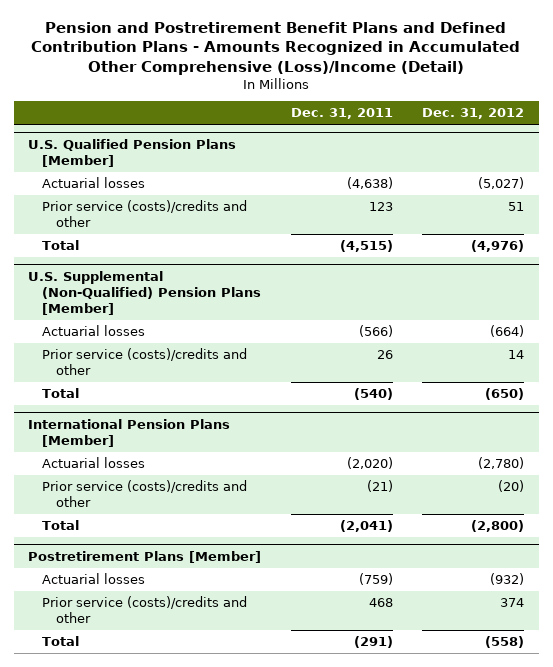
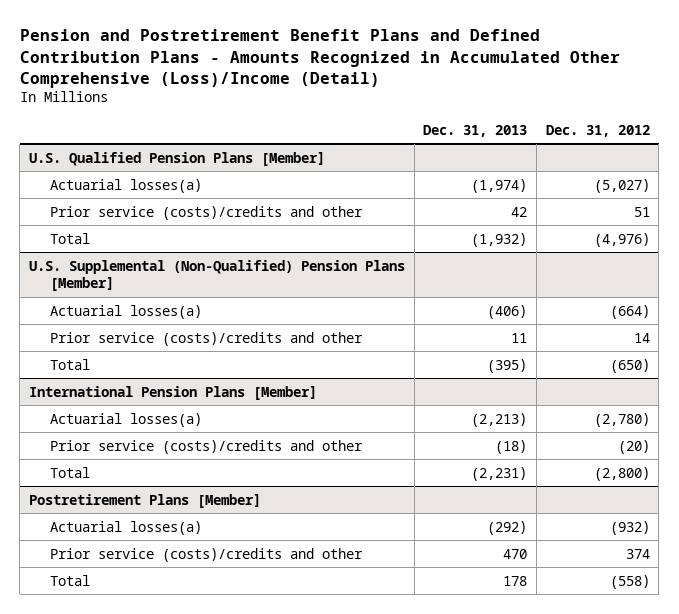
- | Dec. 31, 2011 | Dec. 31, 2012
+ | Dec. 31, 2013 | Dec. 31, 2012
@ U.S. Qualified Pension Plans [Member]
- Actuarial losses | (4,638) | (5,027)
+ Actuarial losses(a) | (1,974) | (5,027)
@ U.S. Supplemental (Non-Qualified) Pension Plans [Member]
- Actuarial losses | (566) | (664)
+ Actuarial losses(a) | (406) | (664)
@ International Pension Plans [Member]
- Actuarial losses | (2,020) | (2,780)
+ Actuarial losses(a) | (2,213) | (2,780)
@ Postretirement Plans [Member]
- Actuarial losses | (759) | (932)
+ Actuarial losses(a) | (292) | (932)

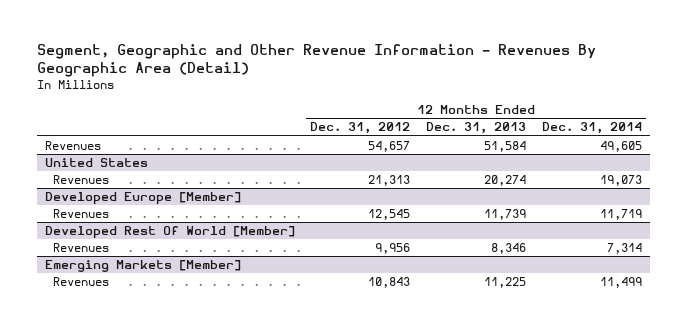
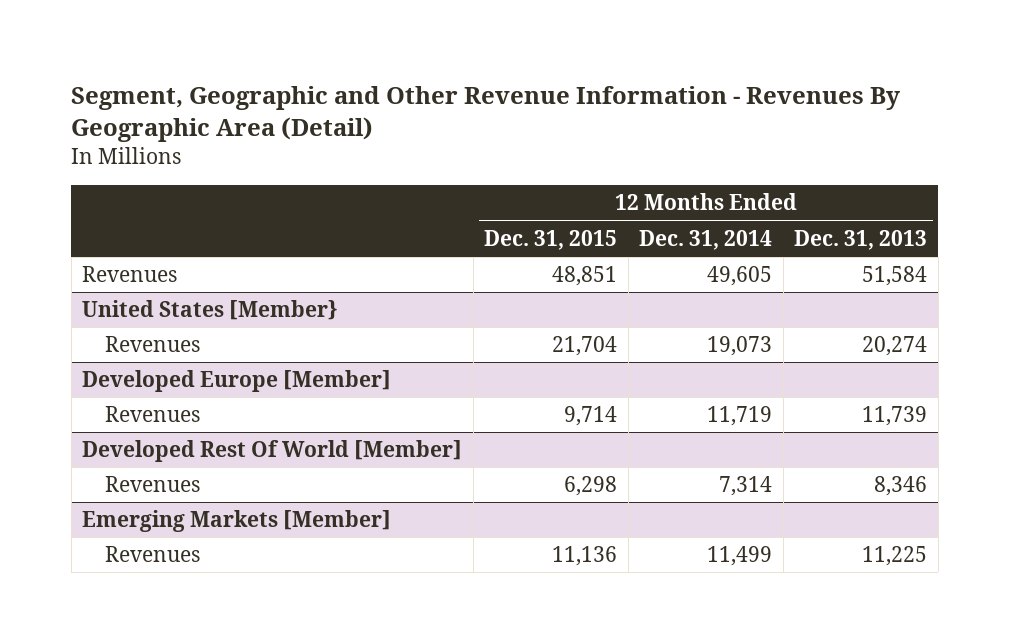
- | 12 Months Ended Dec. 31, 2012 | 12 Months Ended Dec. 31, 2013 | 12 Months Ended Dec. 31, 2014
+ | 12 Months Ended Dec. 31, 2015 | 12 Months Ended Dec. 31, 2014 | 12 Months Ended Dec. 31, 2013
- United States
+ United States [Member}

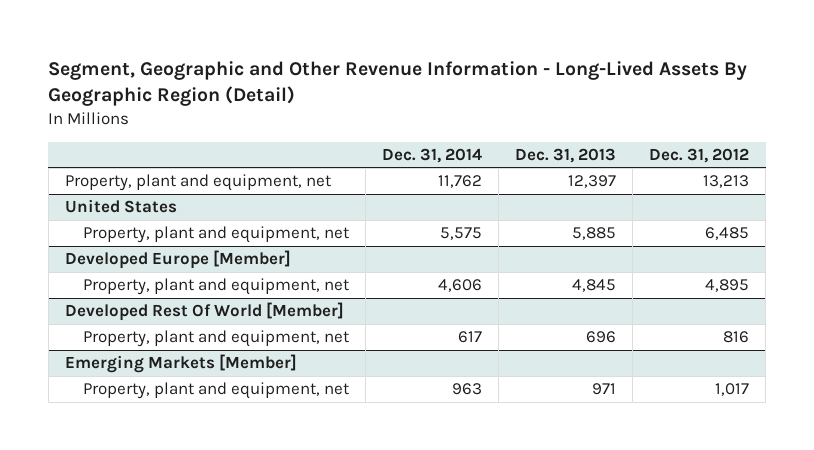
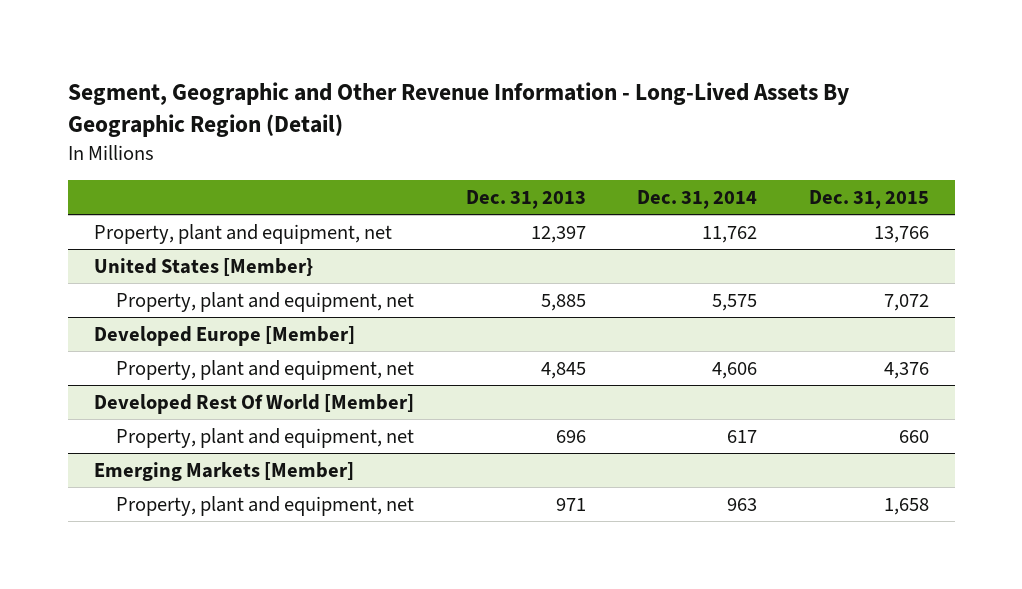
- | Dec. 31, 2014 | Dec. 31, 2013 | Dec. 31, 2012
+ | Dec. 31, 2013 | Dec. 31, 2014 | Dec. 31, 2015
- United States
+ United States [Member}

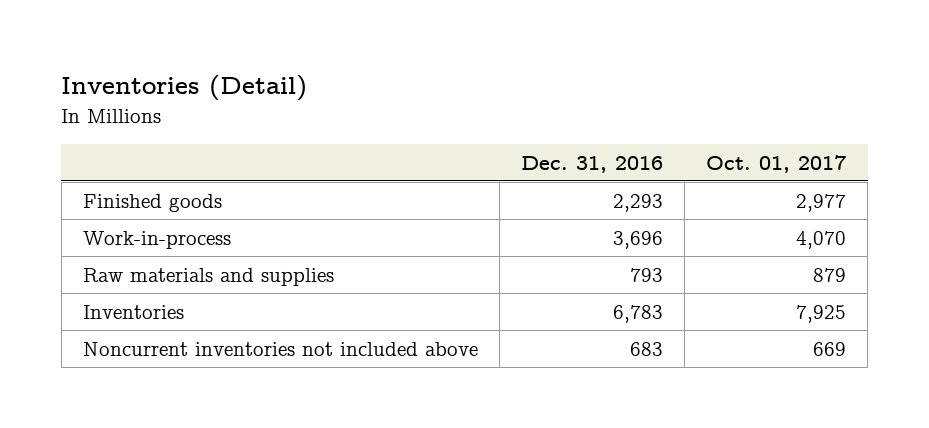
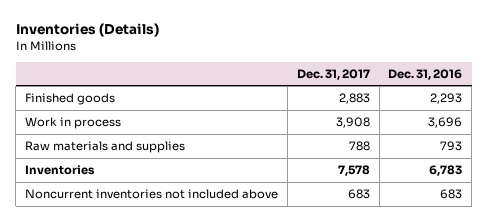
- Inventories (Detail)
+ Inventories (Details)
- | Dec. 31, 2016 | Oct. 01, 2017
+ | Dec. 31, 2017 | Dec. 31, 2016
- Work-in-process | 3,696 | 4,070
+ Work in process | 3,908 | 3,696

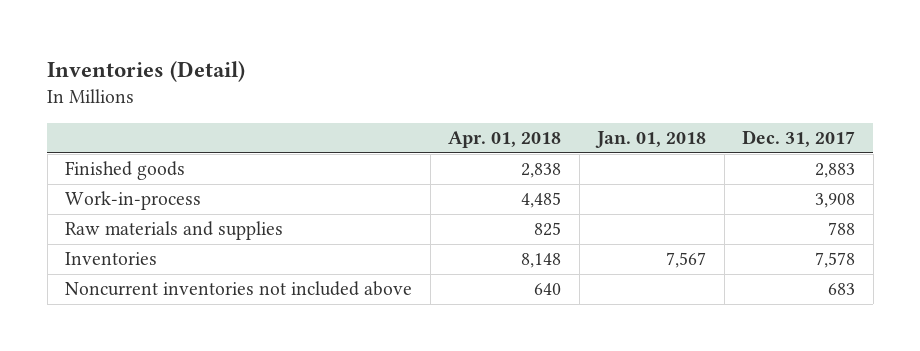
- Inventories (Details)
+ Inventories (Detail)
- | Dec. 31, 2017 | Dec. 31, 2016
+ | Apr. 01, 2018 | Jan. 01, 2018 | Dec. 31, 2017
- Work in process | 3,908 | 3,696
+ Work-in-process | 4,485 | | 3,908

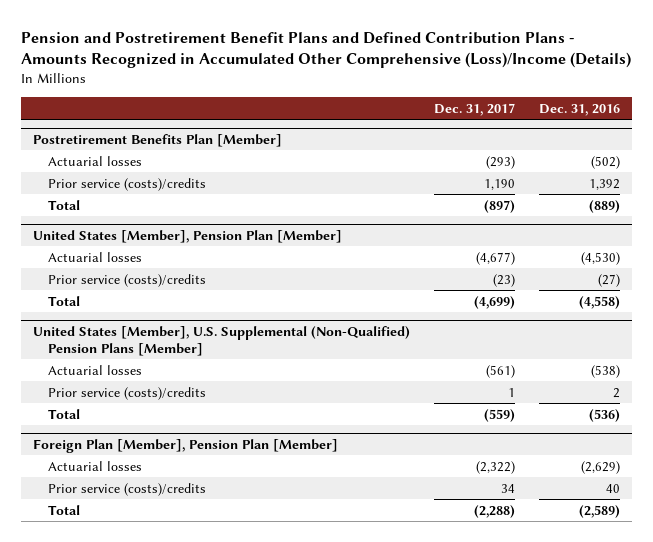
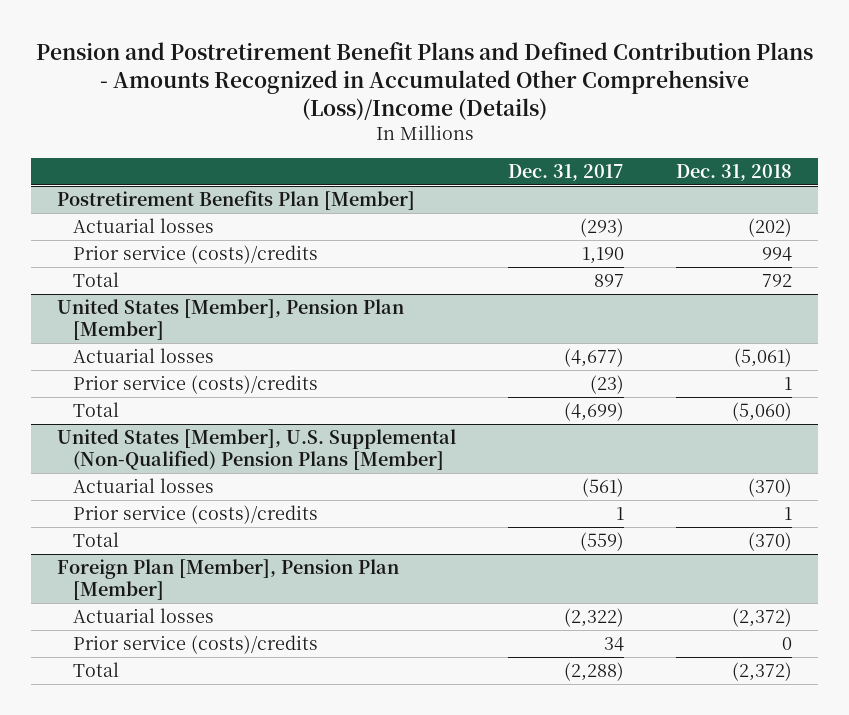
- | Dec. 31, 2017 | Dec. 31, 2016
+ | Dec. 31, 2017 | Dec. 31, 2018
@ Postretirement Benefits Plan [Member]
- Total | (897) | (889)
+ Total | 897 | 792

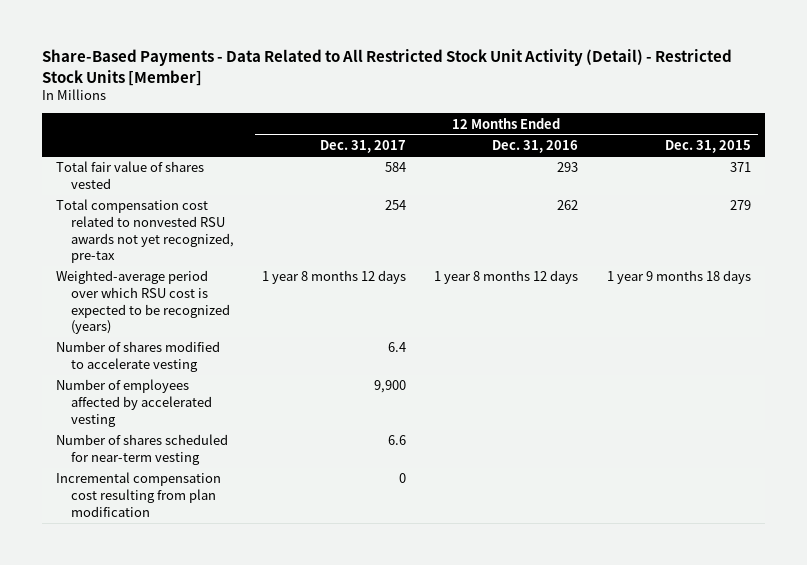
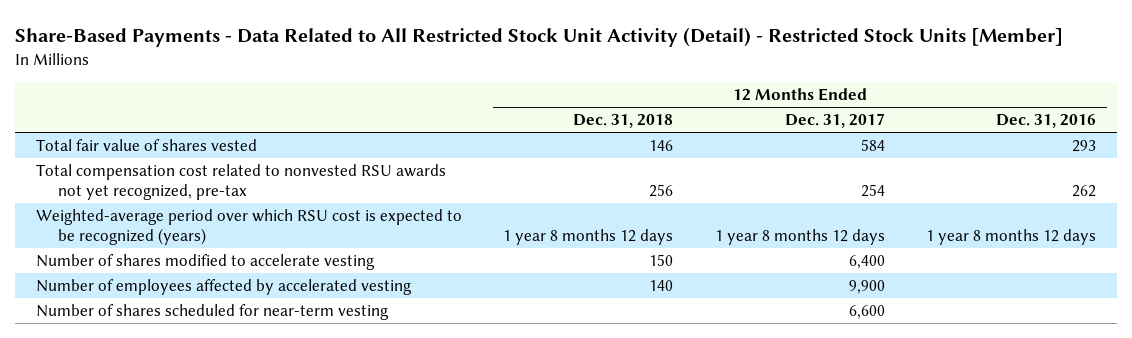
- | 12 Months Ended Dec. 31, 2017 | 12 Months Ended Dec. 31, 2016 | 12 Months Ended Dec. 31, 2015
+ | 12 Months Ended Dec. 31, 2018 | 12 Months Ended Dec. 31, 2017 | 12 Months Ended Dec. 31, 2016
- Number of shares modified to accelerate vesting | 6.4 | |
+ Number of shares modified to accelerate vesting | 150 | 6,400 |
- Number of shares scheduled for near-term vesting | 6.6 | |
- Incremental compensation cost resulting from plan modification | 0 | |
+ Number of shares scheduled for near-term vesting | | 6,600 |

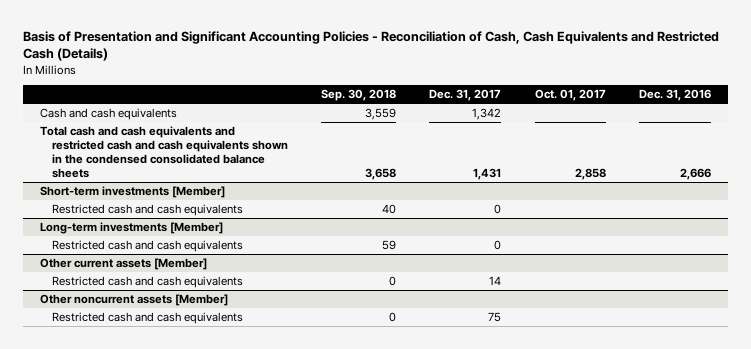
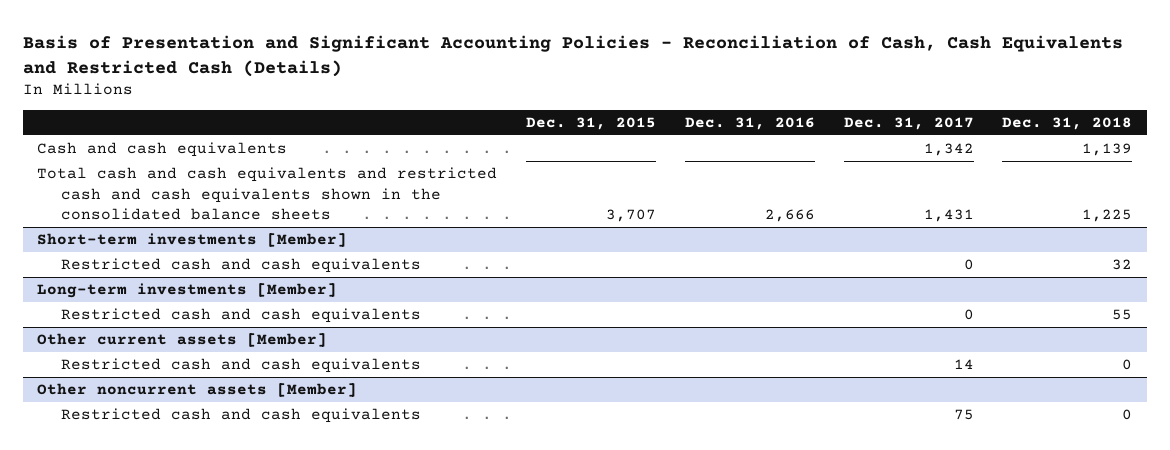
- | Sep. 30, 2018 | Dec. 31, 2017 | Oct. 01, 2017 | Dec. 31, 2016
+ | Dec. 31, 2015 | Dec. 31, 2016 | Dec. 31, 2017 | Dec. 31, 2018
- Total cash and cash equivalents and restricted cash and cash equivalents shown in the condensed consolidated balance sheets | 3,658 | 1,431 | 2,858 | 2,666
+ Total cash and cash equivalents and restricted cash and cash equivalents shown in the consolidated balance sheets | 3,707 | 2,666 | 1,431 | 1,225

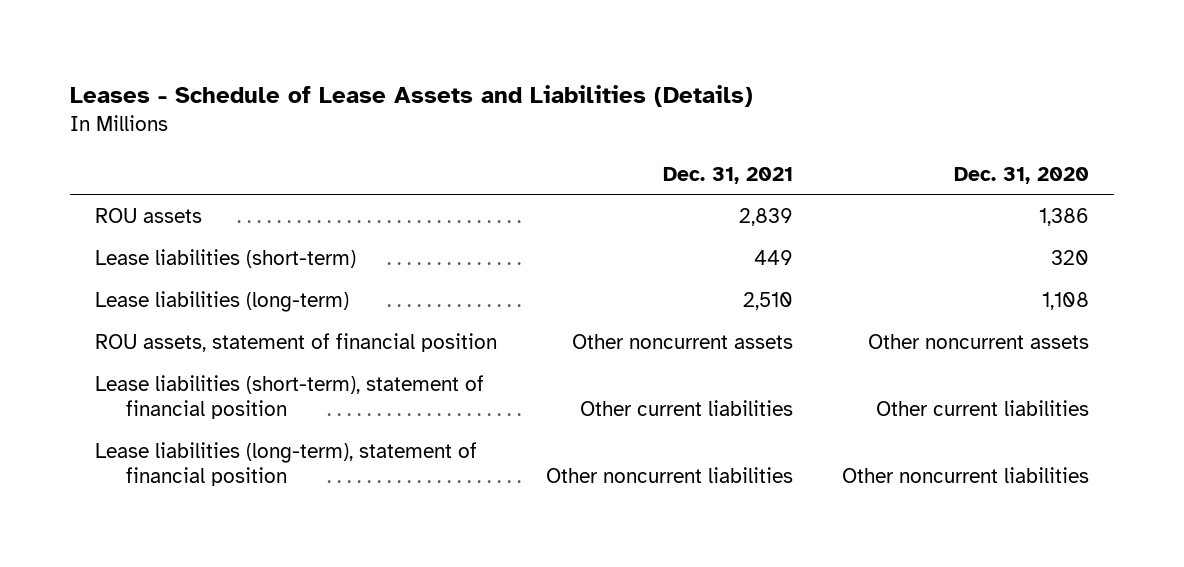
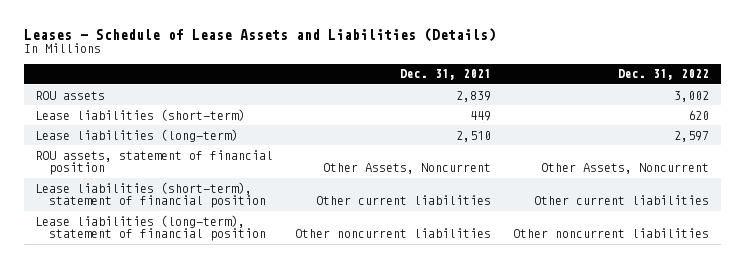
- | Dec. 31, 2021 | Dec. 31, 2020
+ | Dec. 31, 2021 | Dec. 31, 2022
- ROU assets, statement of financial position | Other noncurrent assets | Other noncurrent assets
+ ROU assets, statement of financial position | Other Assets, Noncurrent | Other Assets, Noncurrent

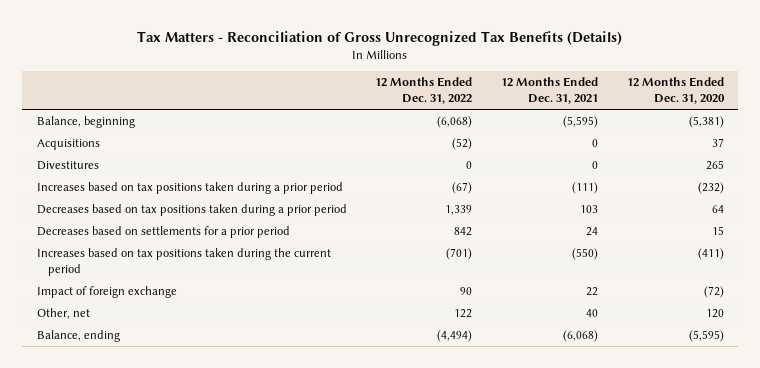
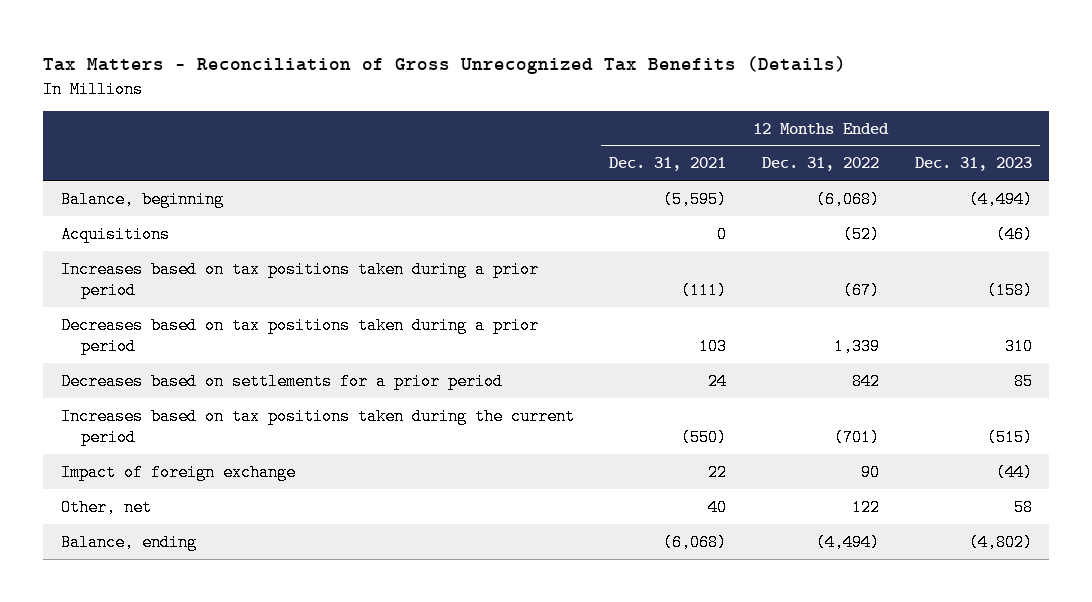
- | 12 Months Ended Dec. 31, 2022 | 12 Months Ended Dec. 31, 2021 | 12 Months Ended Dec. 31, 2020
+ | 12 Months Ended Dec. 31, 2021 | 12 Months Ended Dec. 31, 2022 | 12 Months Ended Dec. 31, 2023
- Divestitures | 0 | 0 | 265

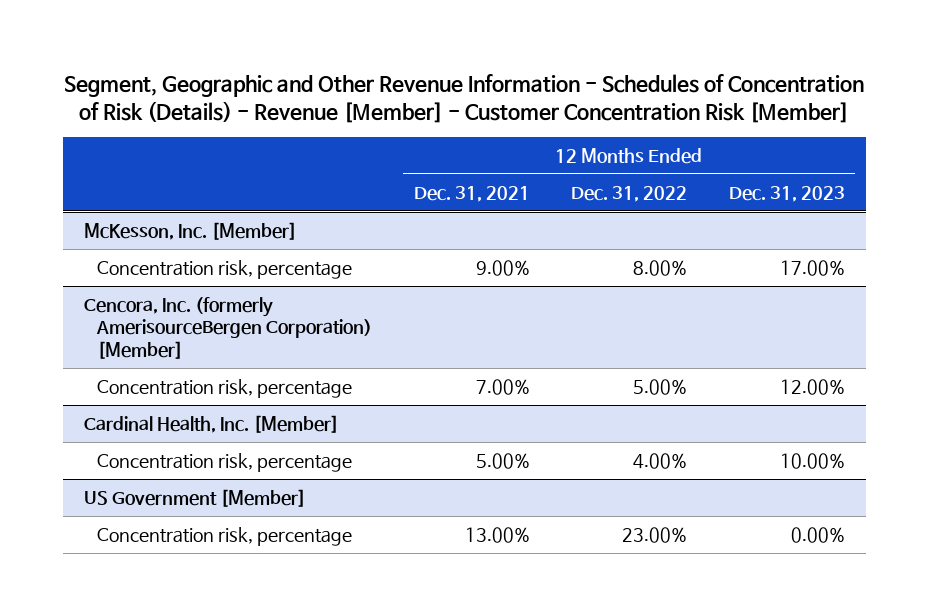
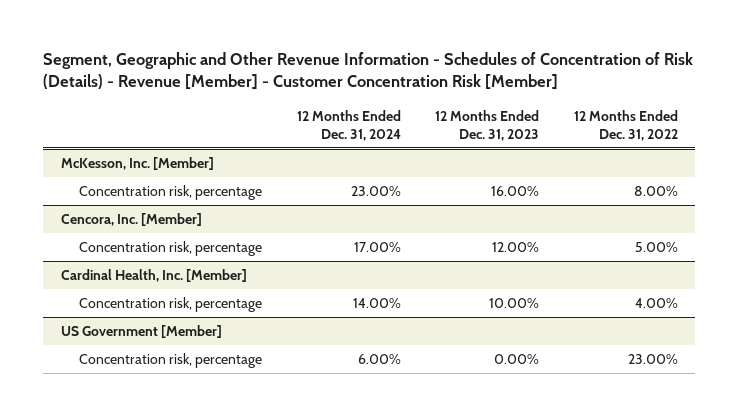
- | 12 Months Ended Dec. 31, 2021 | 12 Months Ended Dec. 31, 2022 | 12 Months Ended Dec. 31, 2023
+ | 12 Months Ended Dec. 31, 2024 | 12 Months Ended Dec. 31, 2023 | 12 Months Ended Dec. 31, 2022
@ McKesson, Inc. [Member]
- Concentration risk, percentage | 9.00% | 8.00% | 17.00%
- Cencora, Inc. (formerly AmerisourceBergen Corporation) [Member]
@ McKesson, Inc. [Member]
+ Concentration risk, percentage | 23.00% | 16.00% | 8.00%
+ Cencora, Inc. [Member]

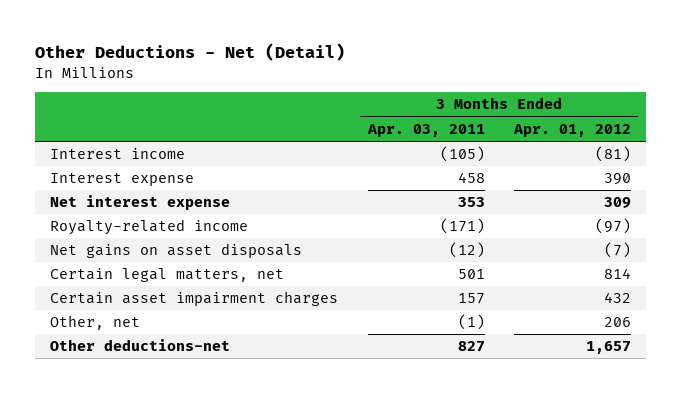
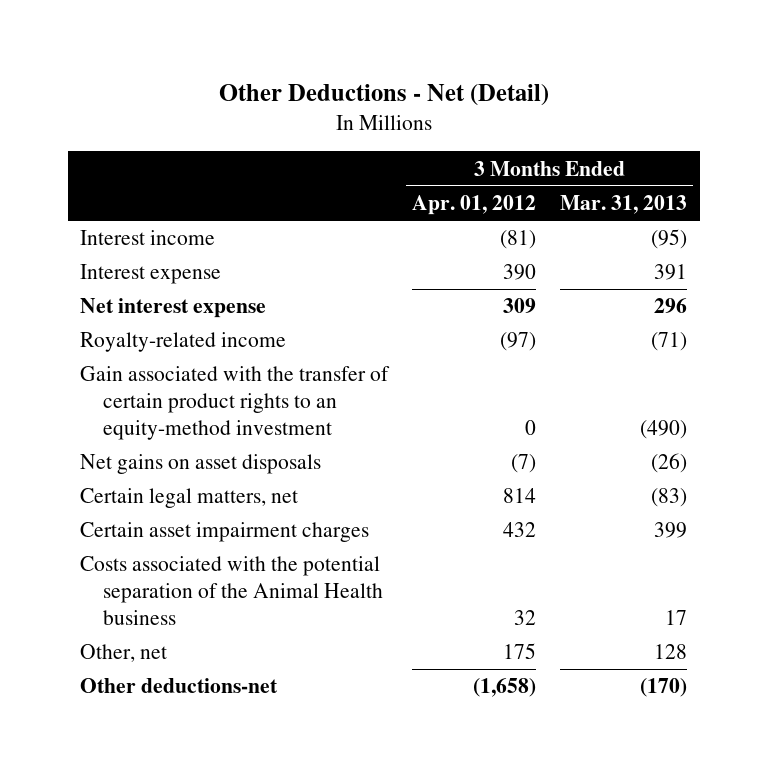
- | 3 Months Ended Apr. 03, 2011 | 3 Months Ended Apr. 01, 2012
+ | 3 Months Ended Apr. 01, 2012 | 3 Months Ended Mar. 31, 2013
+ Gain associated with the transfer of certain product rights to an equity-method investment | 0 | (490)
- Other, net | (1) | 206
- Other deductions-net | 827 | 1,657
+ Costs associated with the potential separation of the Animal Health business | 32 | 17
+ Other, net | 175 | 128
+ Other deductions-net | (1,658) | (170)

